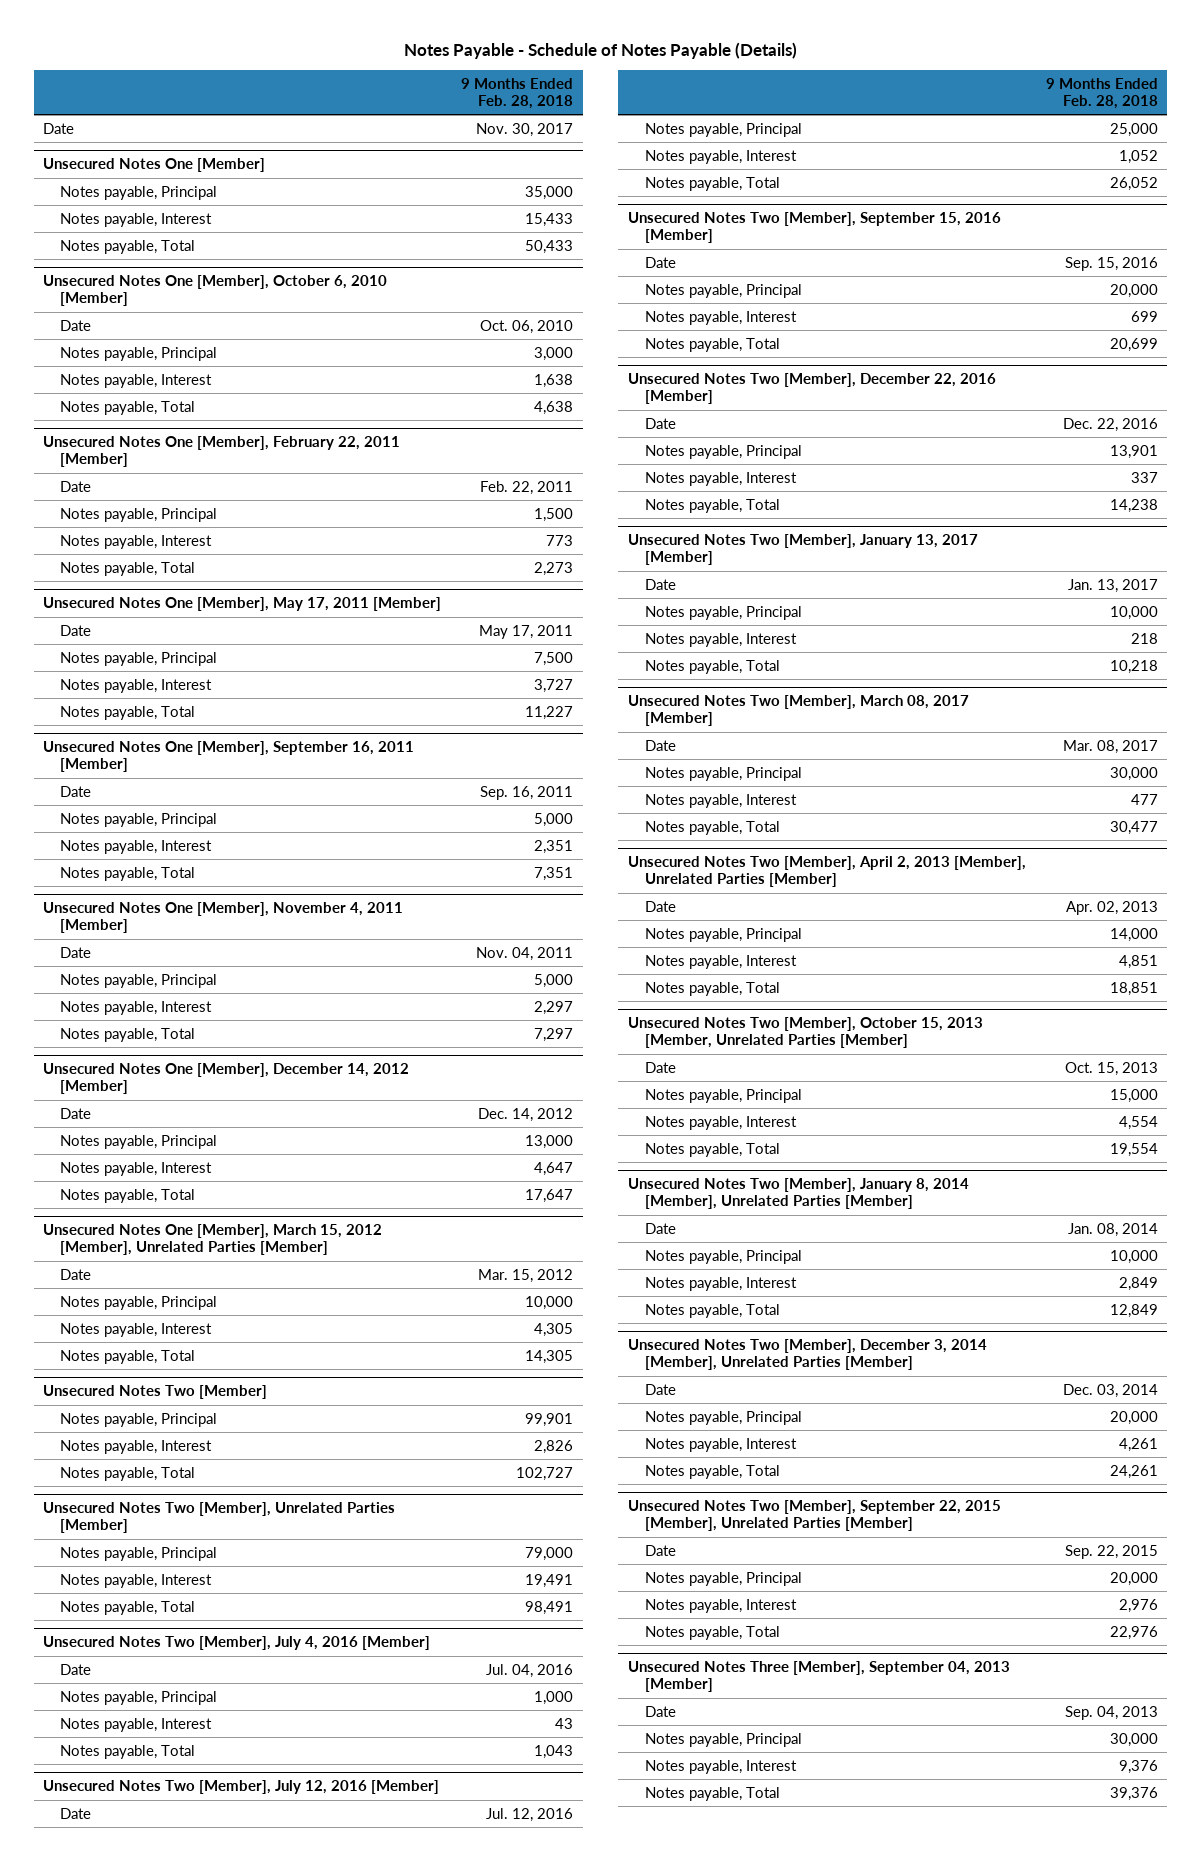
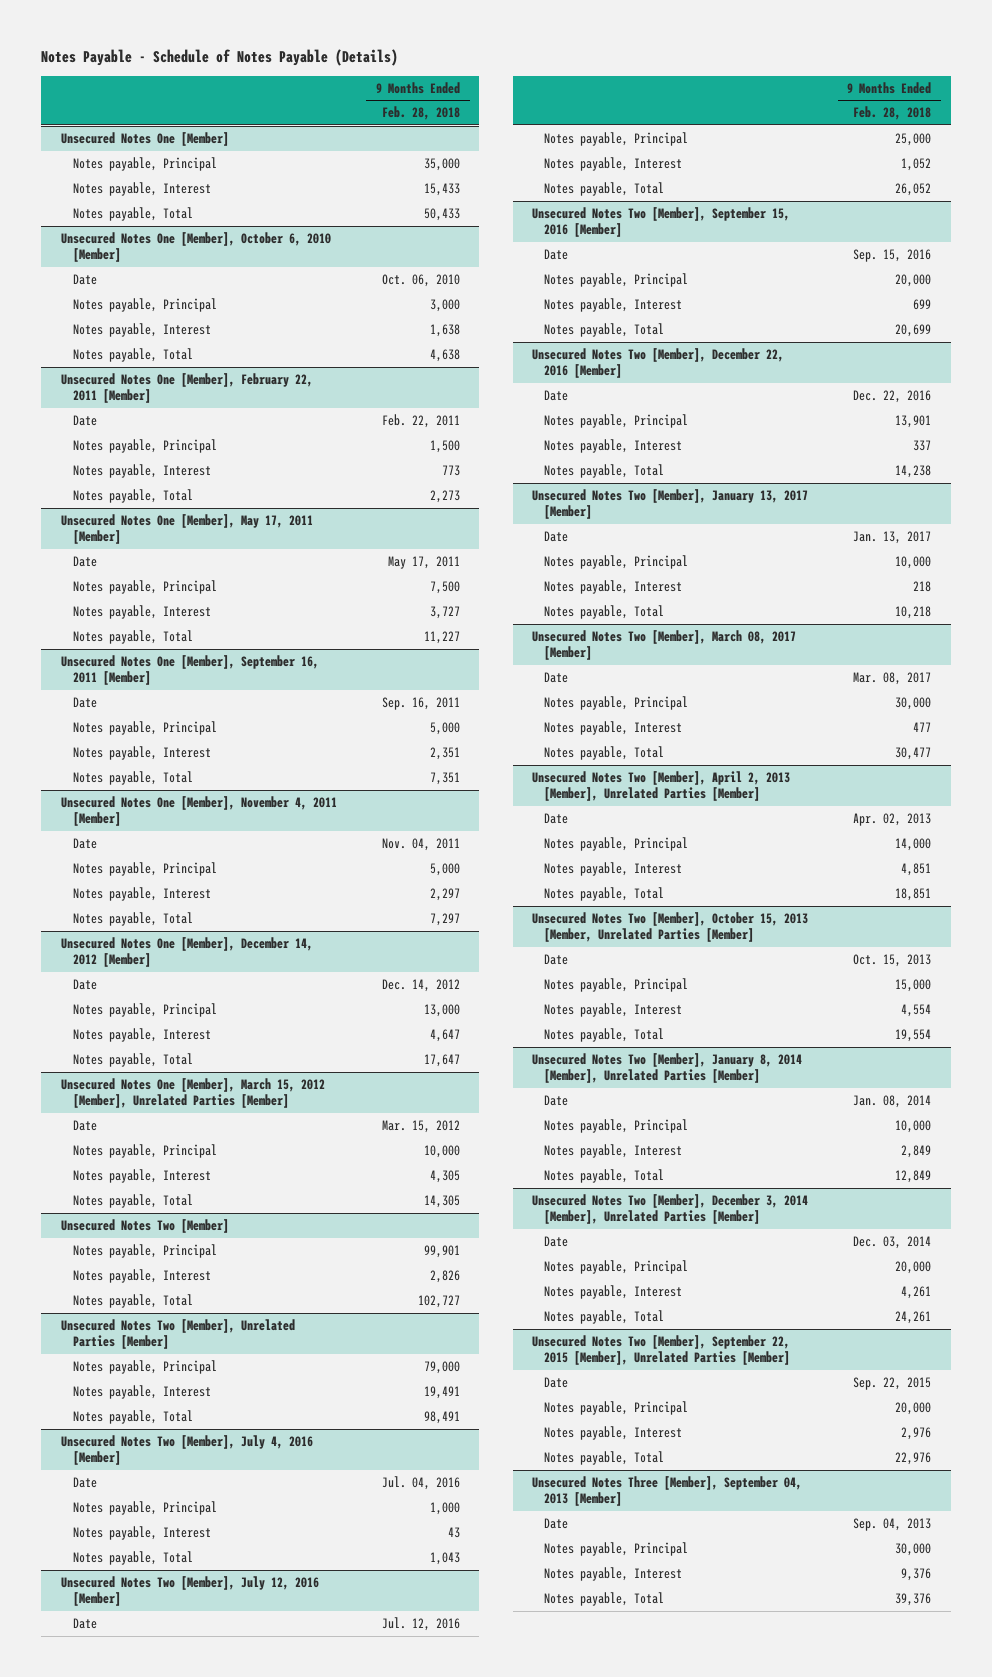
- Date | Nov. 30, 2017

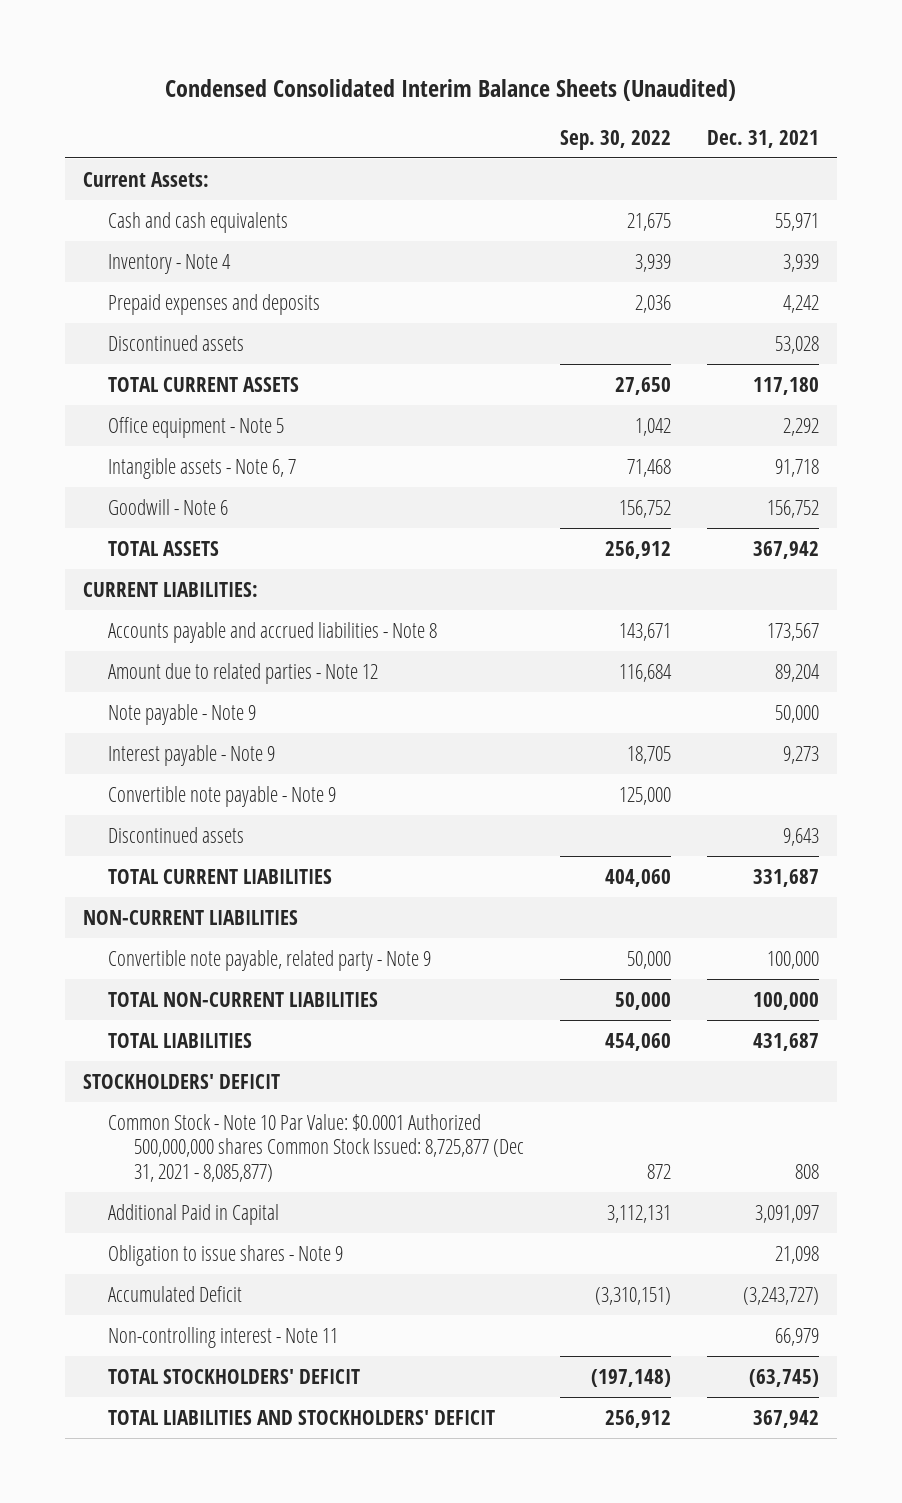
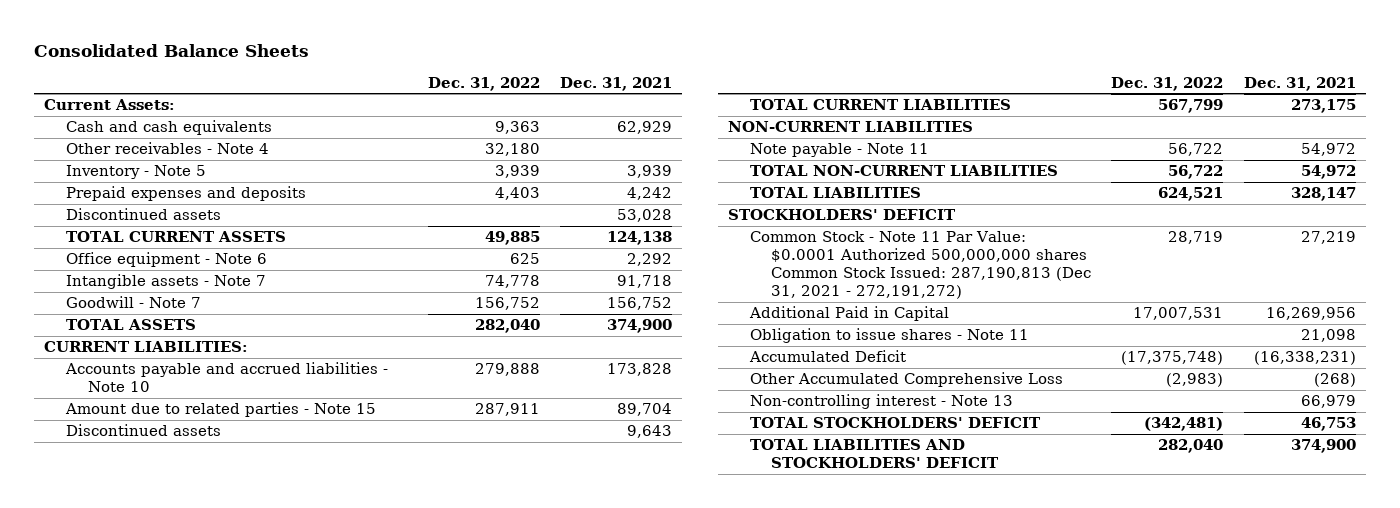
- Condensed Consolidated Interim Balance Sheets (Unaudited)
+ Consolidated Balance Sheets
- | Sep. 30, 2022 | Dec. 31, 2021
+ | Dec. 31, 2022 | Dec. 31, 2021
- Cash and cash equivalents | 21,675 | 55,971
- Inventory - Note 4 | 3,939 | 3,939
+ Cash and cash equivalents | 9,363 | 62,929
+ Other receivables - Note 4 | 32,180 |
+ Inventory - Note 5 | 3,939 | 3,939
- TOTAL CURRENT ASSETS | 27,650 | 117,180
- Office equipment - Note 5 | 1,042 | 2,292
- Intangible assets - Note 6, 7 | 71,468 | 91,718
- Goodwill - Note 6 | 156,752 | 156,752
- TOTAL ASSETS | 256,912 | 367,942
+ TOTAL CURRENT ASSETS | 49,885 | 124,138
+ Office equipment - Note 6 | 625 | 2,292
+ Intangible assets - Note 7 | 74,778 | 91,718
+ Goodwill - Note 7 | 156,752 | 156,752
+ TOTAL ASSETS | 282,040 | 374,900
- Accounts payable and accrued liabilities - Note 8 | 143,671 | 173,567
- Amount due to related parties - Note 12 | 116,684 | 89,204
- Note payable - Note 9 | | 50,000
- Interest payable - Note 9 | 18,705 | 9,273
- Convertible note payable - Note 9 | 125,000 |
+ Accounts payable and accrued liabilities - Note 10 | 279,888 | 173,828
+ Amount due to related parties - Note 15 | 287,911 | 89,704
- TOTAL CURRENT LIABILITIES | 404,060 | 331,687
+ TOTAL CURRENT LIABILITIES | 567,799 | 273,175
- Convertible note payable, related party - Note 9 | 50,000 | 100,000
- TOTAL NON-CURRENT LIABILITIES | 50,000 | 100,000
- TOTAL LIABILITIES | 454,060 | 431,687
+ Note payable - Note 11 | 56,722 | 54,972
+ TOTAL NON-CURRENT LIABILITIES | 56,722 | 54,972
+ TOTAL LIABILITIES | 624,521 | 328,147
- Common Stock - Note 10 Par Value: $0.0001 Authorized 500,000,000 shares Common Stock Issued: 8,725,877 (Dec 31, 2021 - 8,085,877) | 872 | 808
- Additional Paid in Capital | 3,112,131 | 3,091,097
- Obligation to issue shares - Note 9 | | 21,098
- Accumulated Deficit | (3,310,151) | (3,243,727)
- Non-controlling interest - Note 11 | | 66,979
- TOTAL STOCKHOLDERS' DEFICIT | (197,148) | (63,745)
- TOTAL LIABILITIES AND STOCKHOLDERS' DEFICIT | 256,912 | 367,942
+ Common Stock - Note 11 Par Value: $0.0001 Authorized 500,000,000 shares Common Stock Issued: 287,190,813 (Dec 31, 2021 - 272,191,272) | 28,719 | 27,219
+ Additional Paid in Capital | 17,007,531 | 16,269,956
+ Obligation to issue shares - Note 11 | | 21,098
+ Accumulated Deficit | (17,375,748) | (16,338,231)
+ Other Accumulated Comprehensive Loss | (2,983) | (268)
+ Non-controlling interest - Note 13 | | 66,979
+ TOTAL STOCKHOLDERS' DEFICIT | (342,481) | 46,753
+ TOTAL LIABILITIES AND STOCKHOLDERS' DEFICIT | 282,040 | 374,900

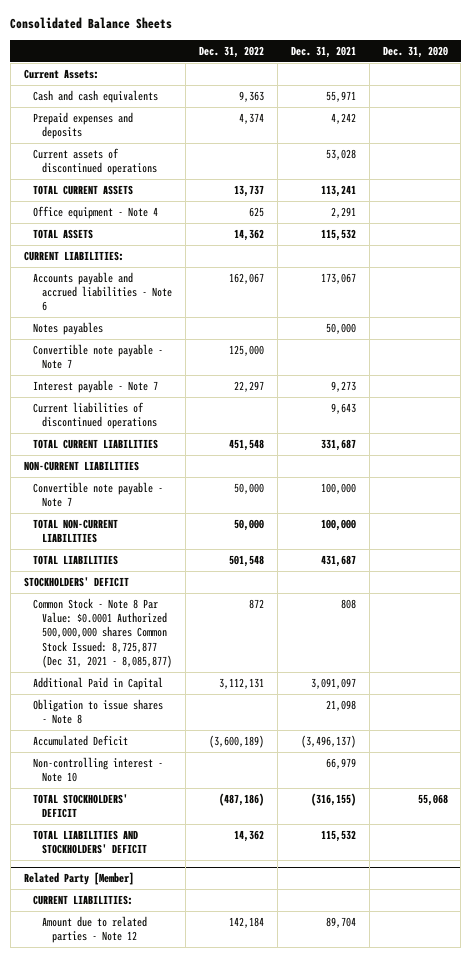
- | Dec. 31, 2022 | Dec. 31, 2021
+ | Dec. 31, 2022 | Dec. 31, 2021 | Dec. 31, 2020
- Cash and cash equivalents | 9,363 | 62,929
- Other receivables - Note 4 | 32,180 |
- Inventory - Note 5 | 3,939 | 3,939
- Prepaid expenses and deposits | 4,403 | 4,242
- Discontinued assets | | 53,028
- TOTAL CURRENT ASSETS | 49,885 | 124,138
- Office equipment - Note 6 | 625 | 2,292
- Intangible assets - Note 7 | 74,778 | 91,718
- Goodwill - Note 7 | 156,752 | 156,752
- TOTAL ASSETS | 282,040 | 374,900
+ Cash and cash equivalents | 9,363 | 55,971 |
+ Prepaid expenses and deposits | 4,374 | 4,242 |
+ Current assets of discontinued operations | | 53,028 |
+ TOTAL CURRENT ASSETS | 13,737 | 113,241 |
+ Office equipment - Note 4 | 625 | 2,291 |
+ TOTAL ASSETS | 14,362 | 115,532 |
- Accounts payable and accrued liabilities - Note 10 | 279,888 | 173,828
- Amount due to related parties - Note 15 | 287,911 | 89,704
- Discontinued assets | | 9,643
- TOTAL CURRENT LIABILITIES | 567,799 | 273,175
+ Accounts payable and accrued liabilities - Note 6 | 162,067 | 173,067 |
+ Notes payables | | 50,000 |
+ Convertible note payable - Note 7 | 125,000 | |
+ Interest payable - Note 7 | 22,297 | 9,273 |
+ Current liabilities of discontinued operations | | 9,643 |
+ TOTAL CURRENT LIABILITIES | 451,548 | 331,687 |
- Note payable - Note 11 | 56,722 | 54,972
- TOTAL NON-CURRENT LIABILITIES | 56,722 | 54,972
- TOTAL LIABILITIES | 624,521 | 328,147
+ Convertible note payable - Note 7 | 50,000 | 100,000 |
+ TOTAL NON-CURRENT LIABILITIES | 50,000 | 100,000 |
+ TOTAL LIABILITIES | 501,548 | 431,687 |
- Common Stock - Note 11 Par Value: $0.0001 Authorized 500,000,000 shares Common Stock Issued: 287,190,813 (Dec 31, 2021 - 272,191,272) | 28,719 | 27,219
- Additional Paid in Capital | 17,007,531 | 16,269,956
- Obligation to issue shares - Note 11 | | 21,098
- Accumulated Deficit | (17,375,748) | (16,338,231)
- Other Accumulated Comprehensive Loss | (2,983) | (268)
- Non-controlling interest - Note 13 | | 66,979
- TOTAL STOCKHOLDERS' DEFICIT | (342,481) | 46,753
- TOTAL LIABILITIES AND STOCKHOLDERS' DEFICIT | 282,040 | 374,900
+ Common Stock - Note 8 Par Value: $0.0001 Authorized 500,000,000 shares Common Stock Issued: 8,725,877 (Dec 31, 2021 - 8,085,877) | 872 | 808 |
+ Additional Paid in Capital | 3,112,131 | 3,091,097 |
+ Obligation to issue shares - Note 8 | | 21,098 |
+ Accumulated Deficit | (3,600,189) | (3,496,137) |
+ Non-controlling interest - Note 10 | | 66,979 |
+ TOTAL STOCKHOLDERS' DEFICIT | (487,186) | (316,155) | 55,068
+ TOTAL LIABILITIES AND STOCKHOLDERS' DEFICIT | 14,362 | 115,532 |
+ Related Party [Member]
+ CURRENT LIABILITIES:
+ Amount due to related parties - Note 12 | 142,184 | 89,704 |

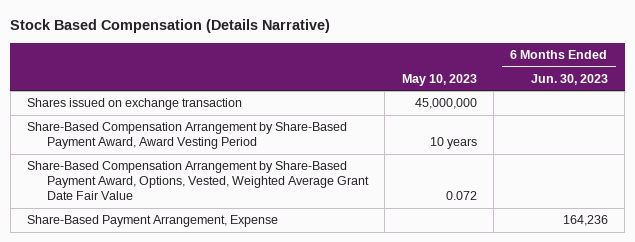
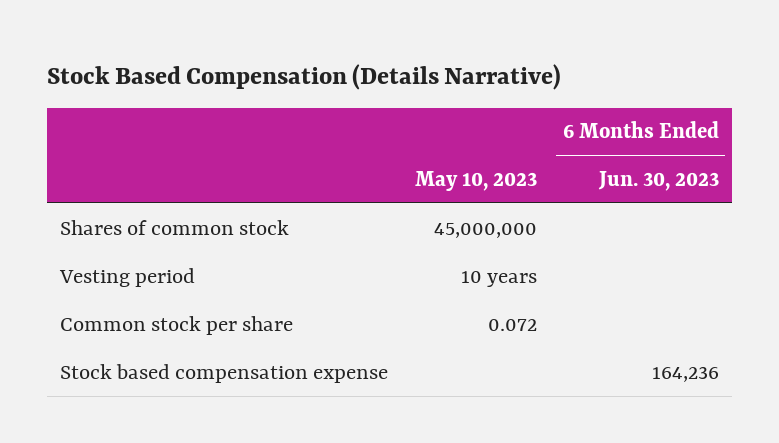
- Shares issued on exchange transaction | 45,000,000 |
- Share-Based Compensation Arrangement by Share-Based Payment Award, Award Vesting Period | 10 years |
- Share-Based Compensation Arrangement by Share-Based Payment Award, Options, Vested, Weighted Average Grant Date Fair Value | 0.072 |
- Share-Based Payment Arrangement, Expense | | 164,236
+ Shares of common stock | 45,000,000 |
+ Vesting period | 10 years |
+ Common stock per share | 0.072 |
+ Stock based compensation expense | | 164,236

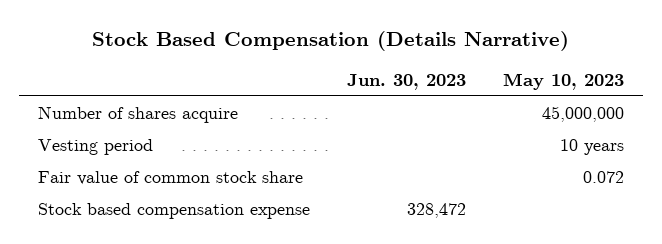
- | May 10, 2023 | 6 Months Ended Jun. 30, 2023
+ | Jun. 30, 2023 | May 10, 2023
- Shares of common stock | 45,000,000 |
+ Number of shares acquire | | 45,000,000
- Common stock per share | 0.072 |
+ Fair value of common stock share | | 0.072

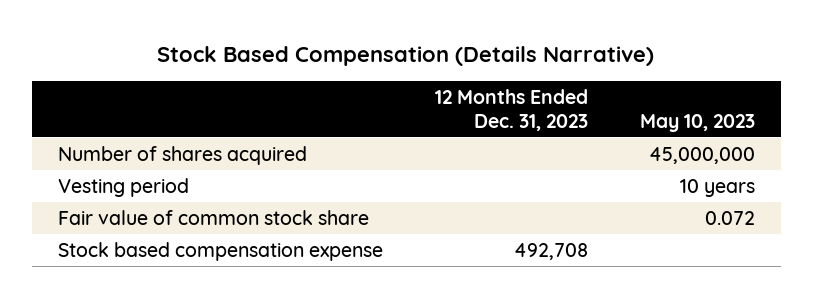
- | Jun. 30, 2023 | May 10, 2023
+ | 12 Months Ended Dec. 31, 2023 | May 10, 2023
- Number of shares acquire | | 45,000,000
+ Number of shares acquired | | 45,000,000

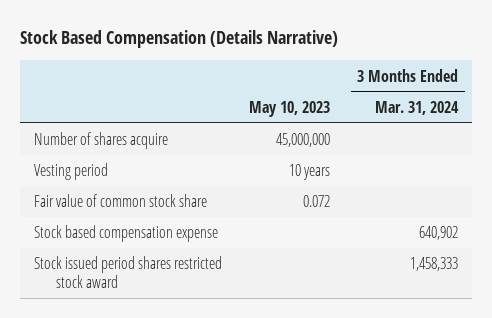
- | 12 Months Ended Dec. 31, 2023 | May 10, 2023
+ | May 10, 2023 | 3 Months Ended Mar. 31, 2024
- Number of shares acquired | | 45,000,000
+ Number of shares acquire | 45,000,000 |
+ Stock issued period shares restricted stock award | | 1,458,333

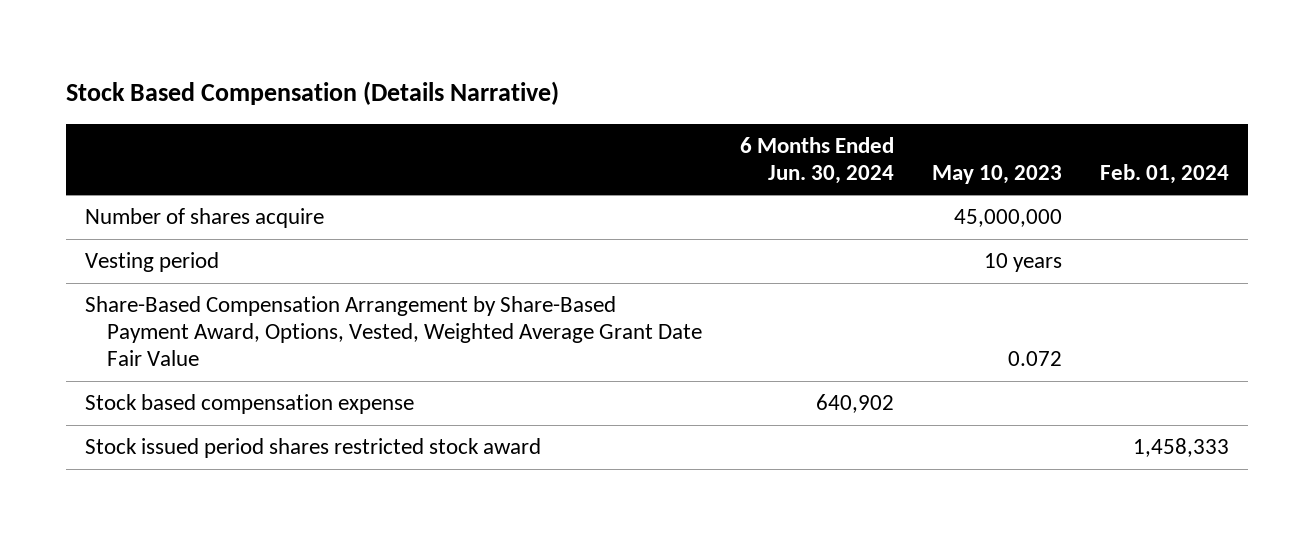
- | May 10, 2023 | 3 Months Ended Mar. 31, 2024
+ | 6 Months Ended Jun. 30, 2024 | May 10, 2023 | Feb. 01, 2024
- Fair value of common stock share | 0.072 |
+ Share-Based Compensation Arrangement by Share-Based Payment Award, Options, Vested, Weighted Average Grant Date Fair Value | | 0.072 |

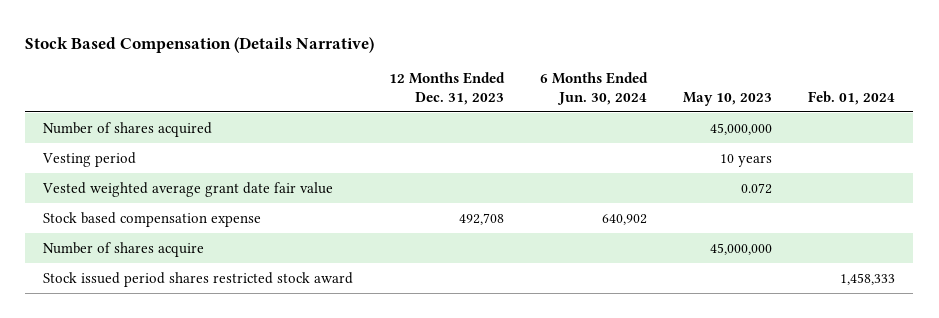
- | 6 Months Ended Jun. 30, 2024 | May 10, 2023 | Feb. 01, 2024
+ | 12 Months Ended Dec. 31, 2023 | 6 Months Ended Jun. 30, 2024 | May 10, 2023 | Feb. 01, 2024
+ Number of shares acquired | | | 45,000,000 |
- Share-Based Compensation Arrangement by Share-Based Payment Award, Options, Vested, Weighted Average Grant Date Fair Value | | 0.072 |
+ Vested weighted average grant date fair value | | | 0.072 |
moved down: Number of shares acquire | | | 45,000,000 |

